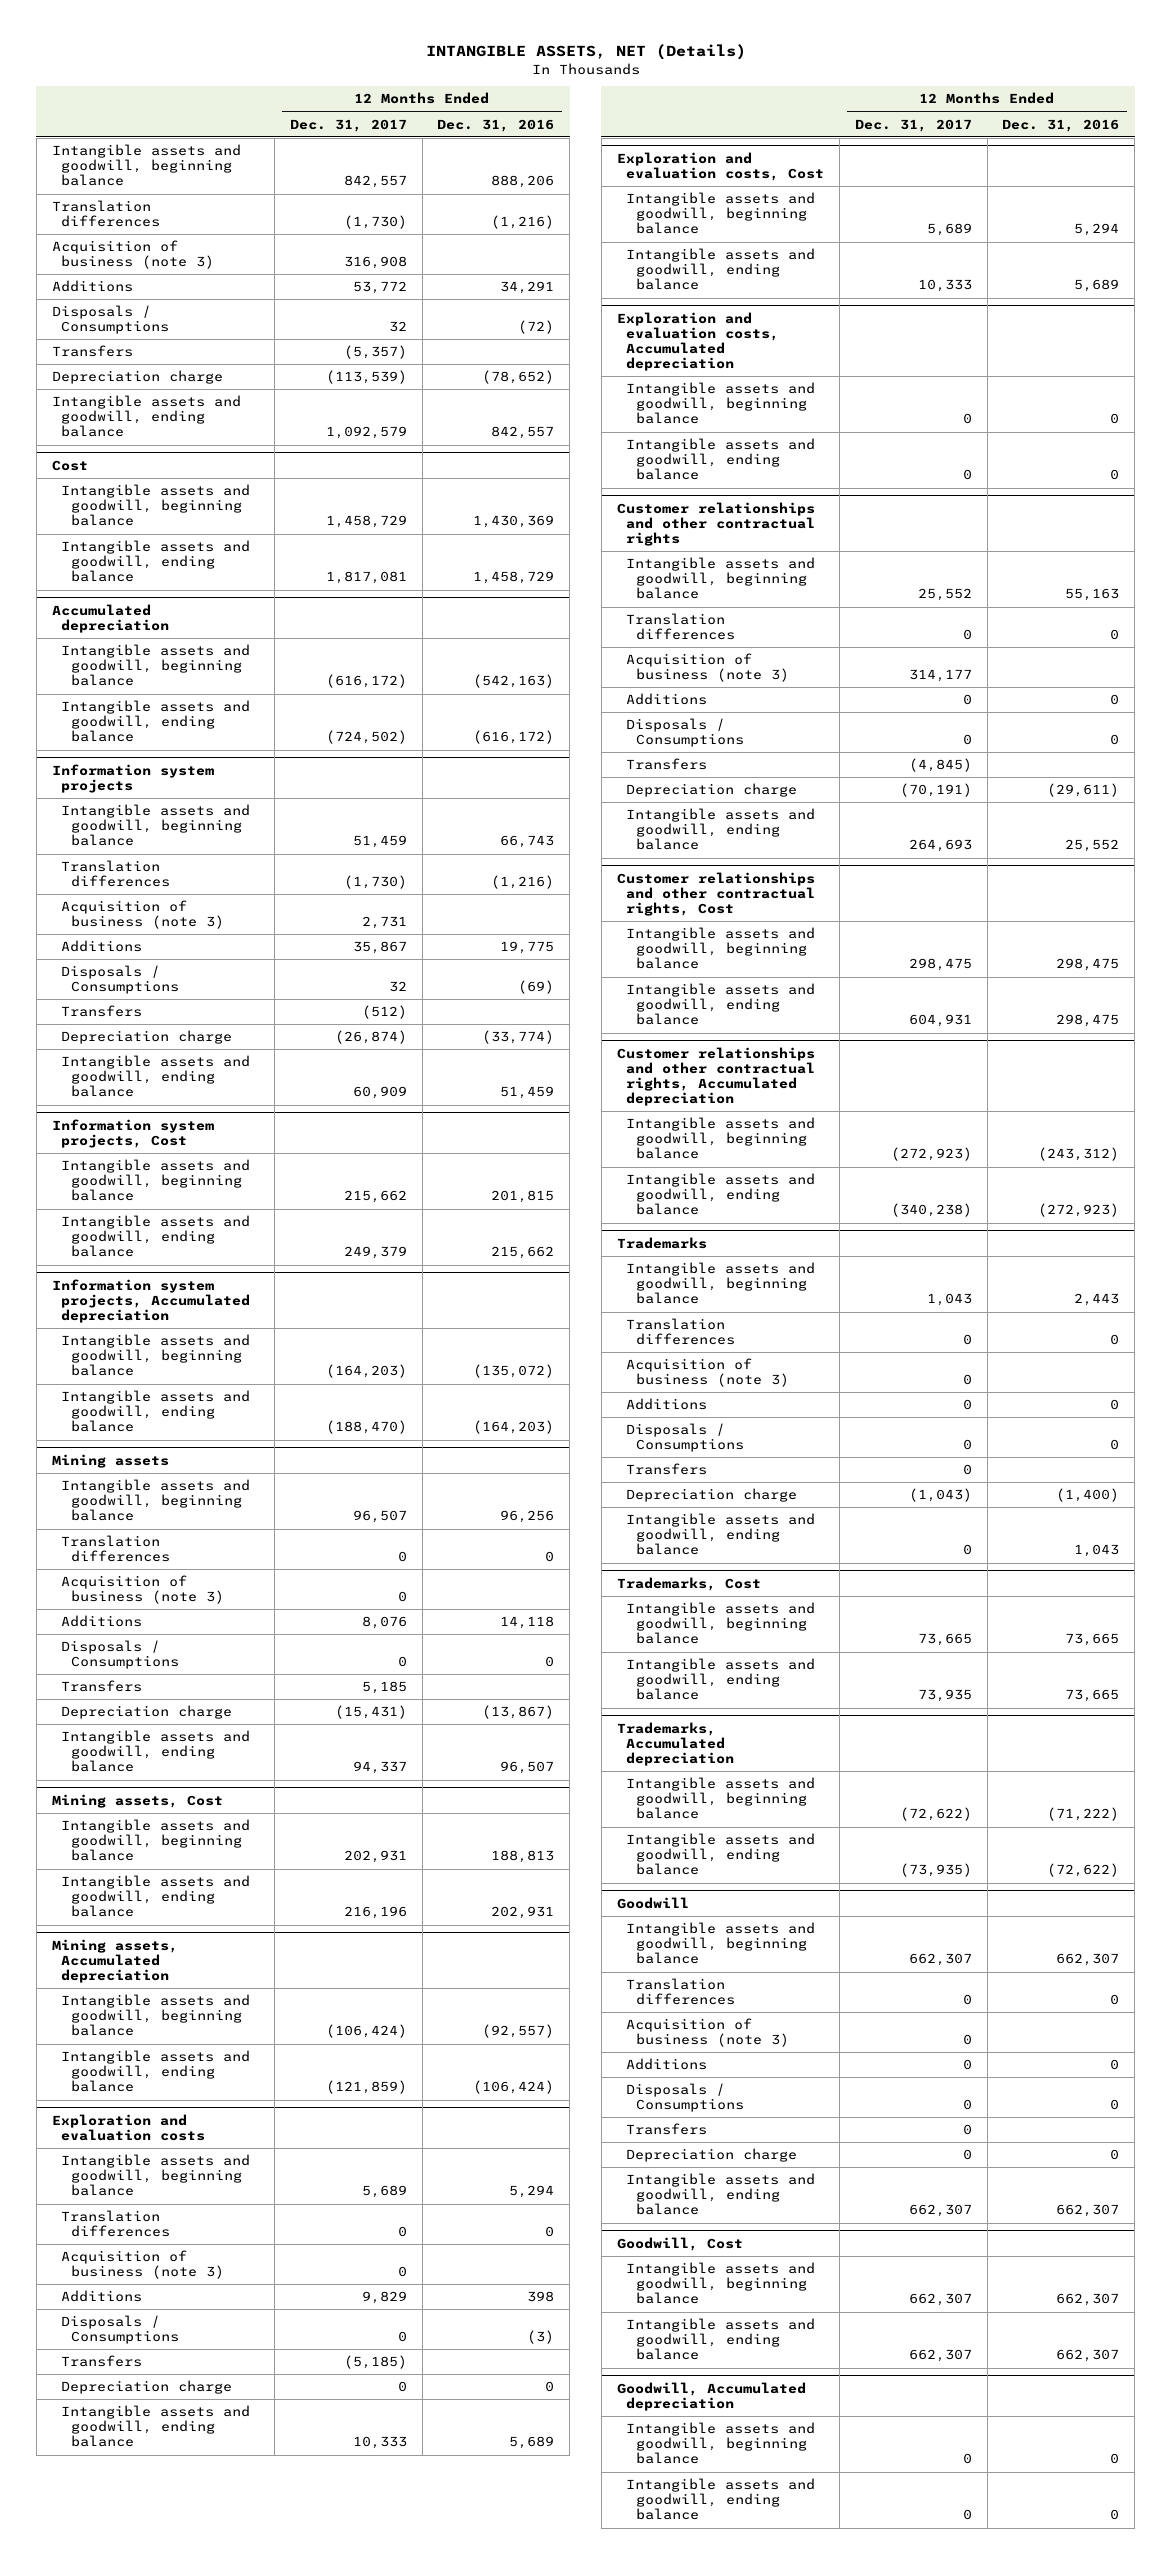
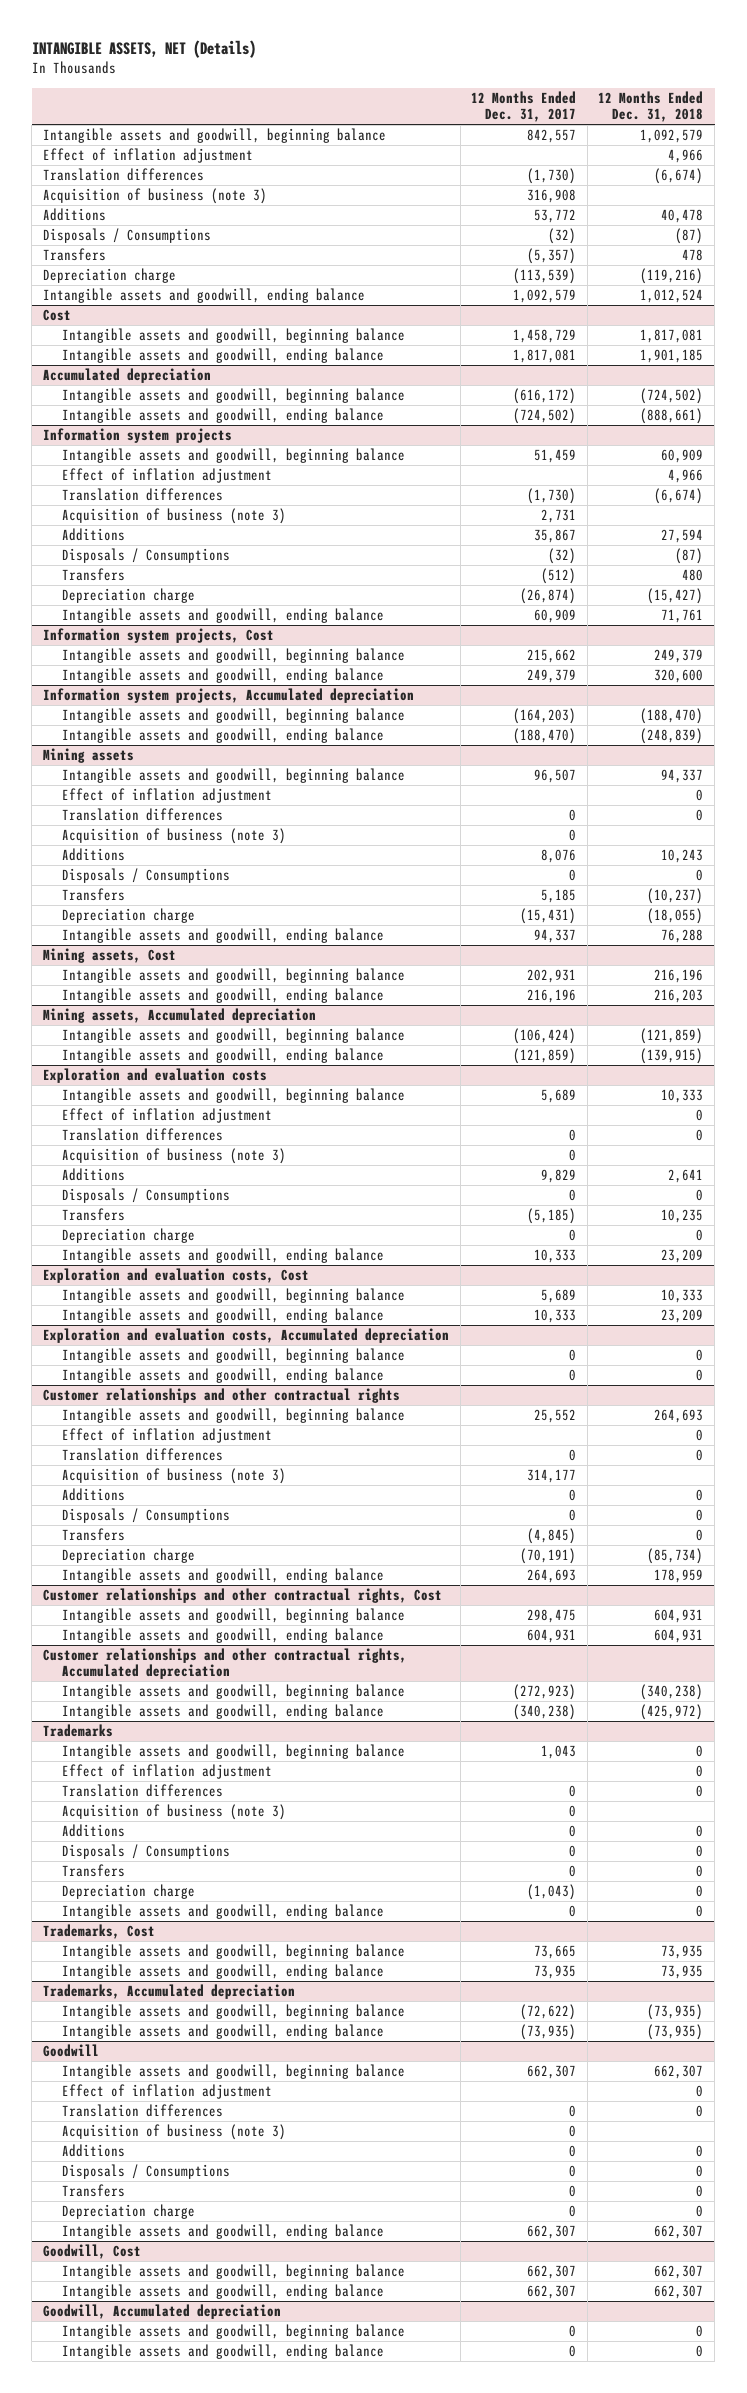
- | 12 Months Ended Dec. 31, 2017 | 12 Months Ended Dec. 31, 2016
+ | 12 Months Ended Dec. 31, 2017 | 12 Months Ended Dec. 31, 2018
+ Effect of inflation adjustment | | 4,966
- Disposals / Consumptions | 32 | (72)
+ Disposals / Consumptions | (32) | (87)
@ Information system projects
+ Effect of inflation adjustment | | 4,966
- Disposals / Consumptions | 32 | (69)
+ Disposals / Consumptions | (32) | (87)
@ Mining assets
+ Effect of inflation adjustment | | 0
@ Exploration and evaluation costs
+ Effect of inflation adjustment | | 0
@ Customer relationships and other contractual rights
+ Effect of inflation adjustment | | 0
@ Trademarks
+ Effect of inflation adjustment | | 0
@ Goodwill
+ Effect of inflation adjustment | | 0

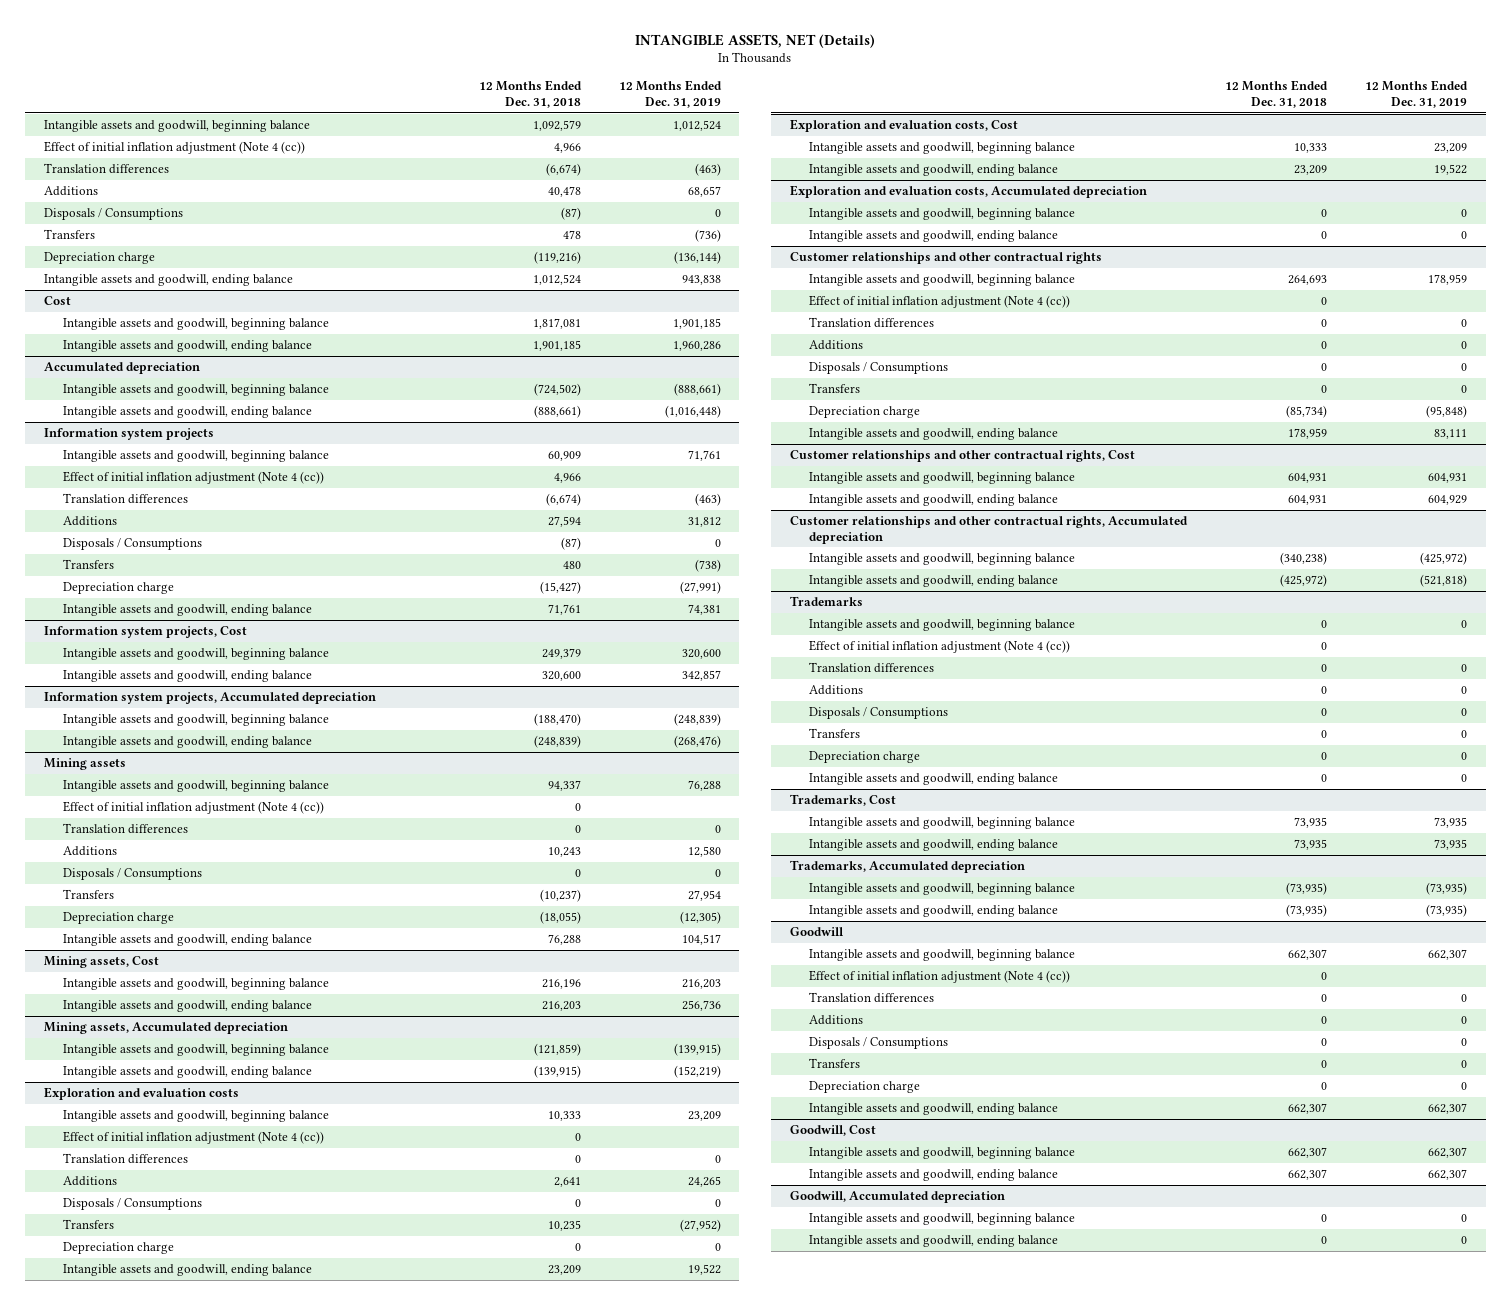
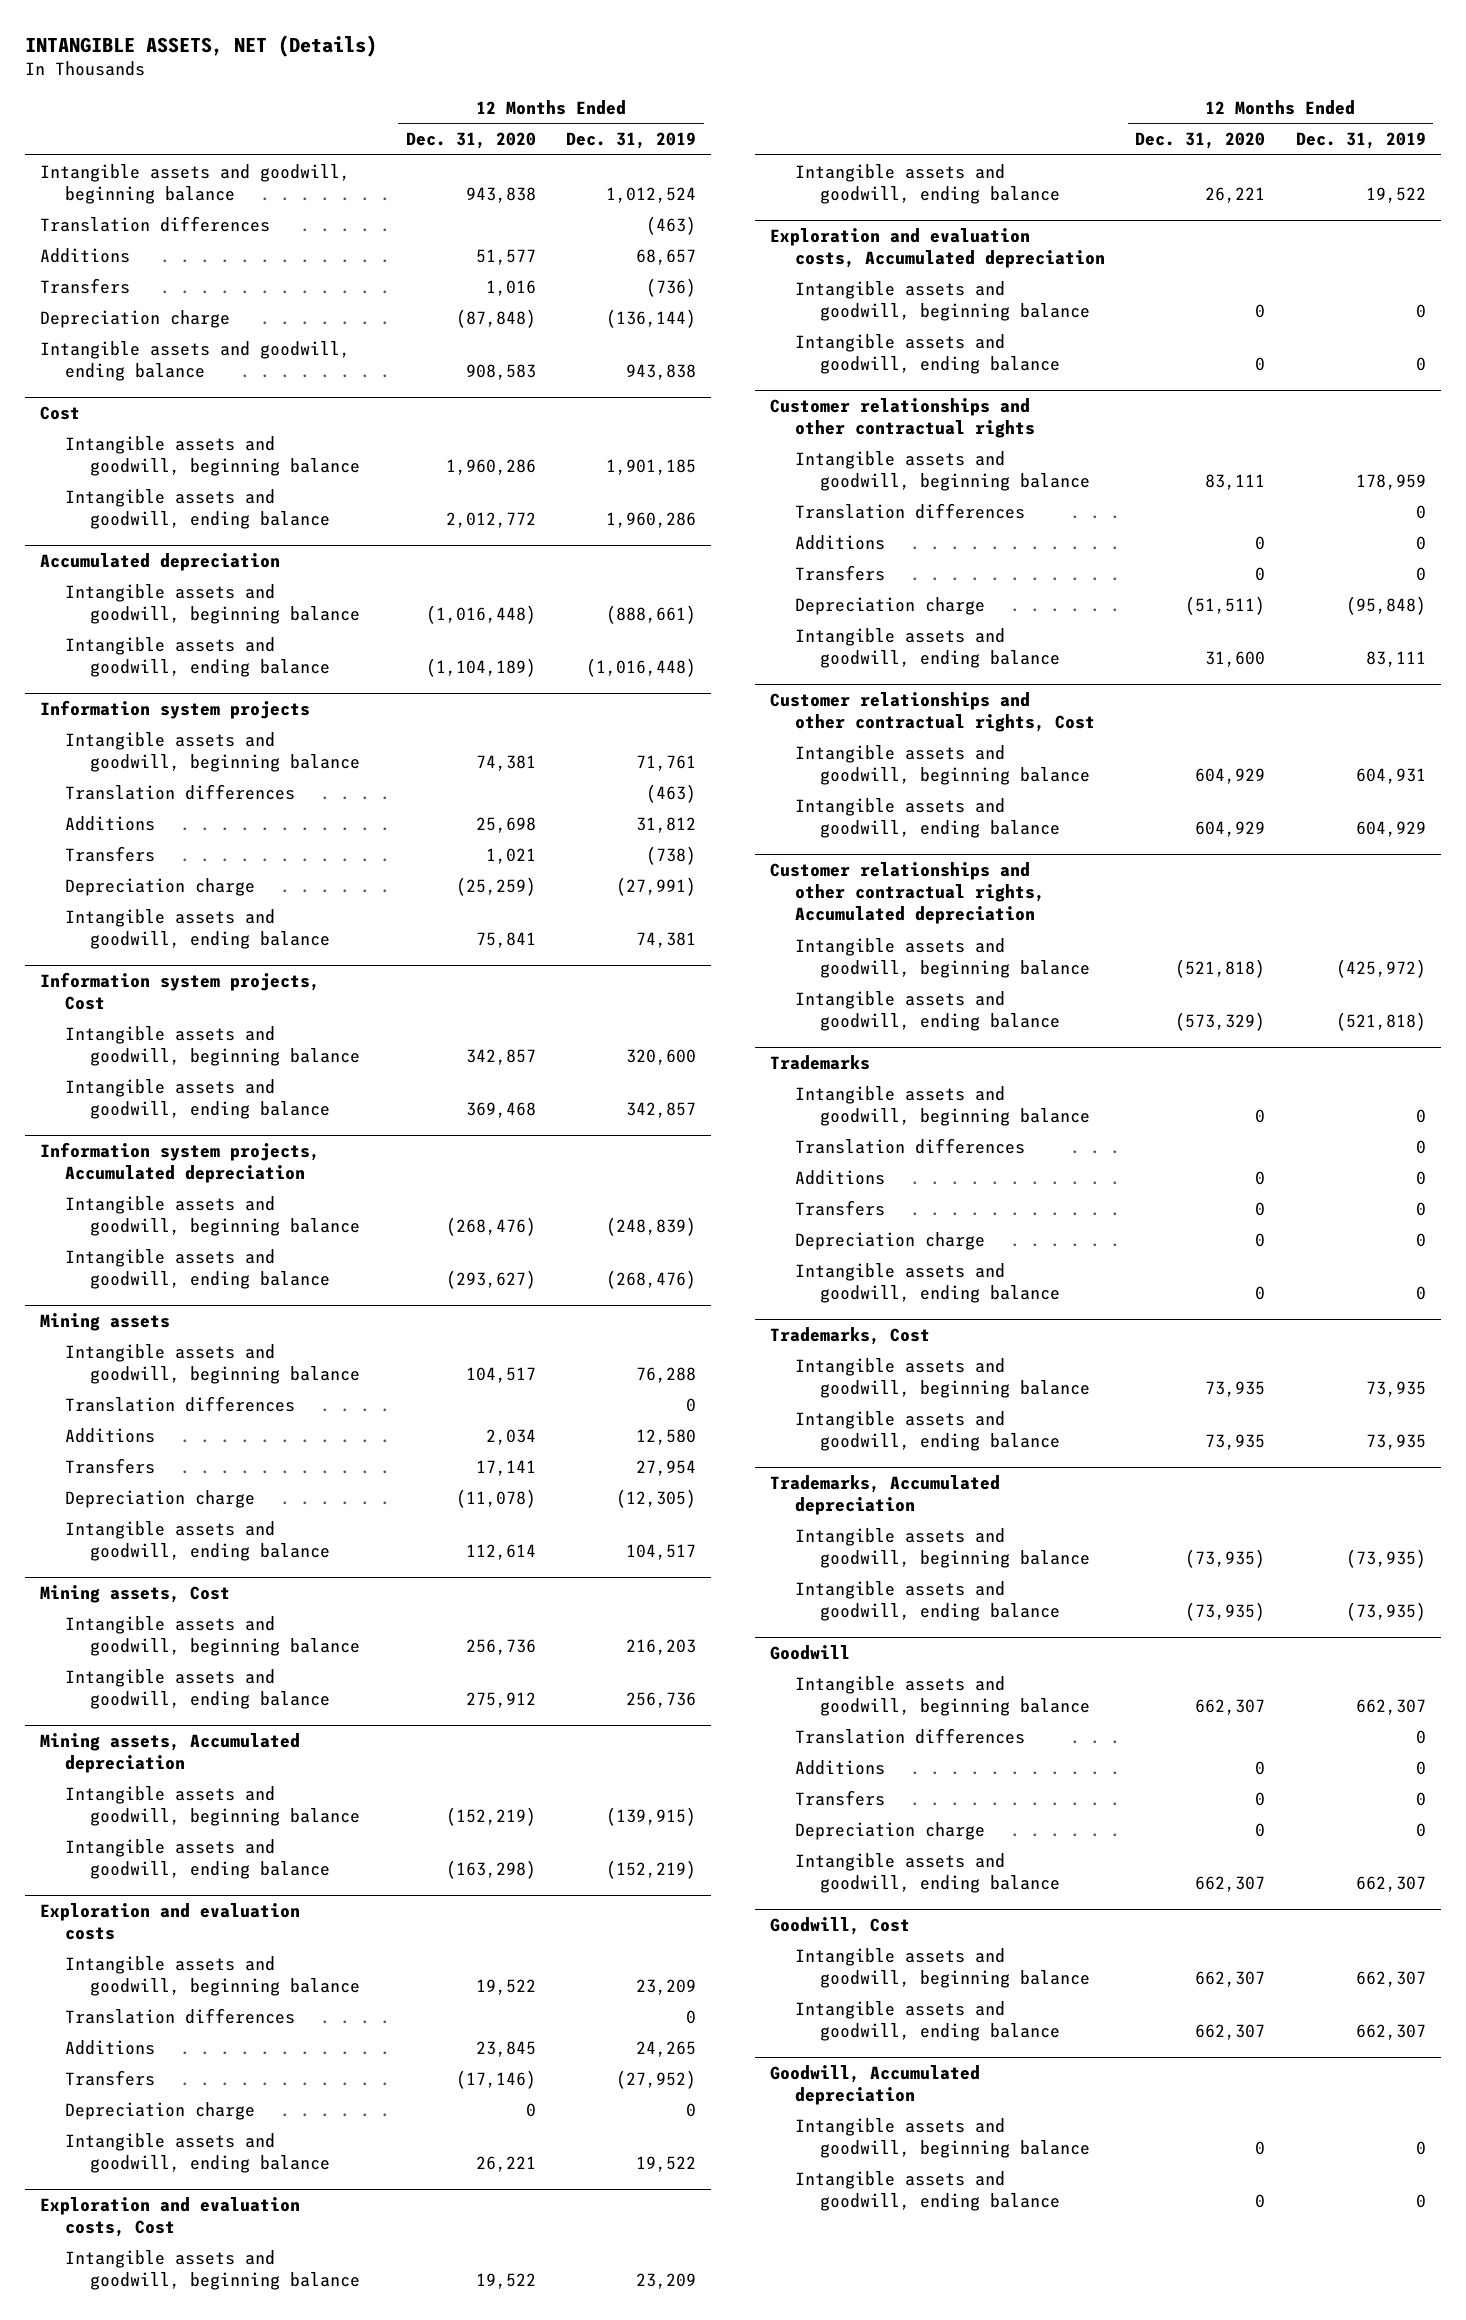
- | 12 Months Ended Dec. 31, 2018 | 12 Months Ended Dec. 31, 2019
+ | 12 Months Ended Dec. 31, 2020 | 12 Months Ended Dec. 31, 2019
- Effect of initial inflation adjustment (Note 4 (cc)) | 4,966 |
- Disposals / Consumptions | (87) | 0
@ Information system projects
- Effect of initial inflation adjustment (Note 4 (cc)) | 4,966 |
- Disposals / Consumptions | (87) | 0
@ Mining assets
- Effect of initial inflation adjustment (Note 4 (cc)) | 0 |
- Disposals / Consumptions | 0 | 0
@ Exploration and evaluation costs
- Effect of initial inflation adjustment (Note 4 (cc)) | 0 |
- Disposals / Consumptions | 0 | 0
@ Customer relationships and other contractual rights
- Effect of initial inflation adjustment (Note 4 (cc)) | 0 |
- Disposals / Consumptions | 0 | 0
@ Trademarks
- Effect of initial inflation adjustment (Note 4 (cc)) | 0 |
- Disposals / Consumptions | 0 | 0
@ Goodwill
- Effect of initial inflation adjustment (Note 4 (cc)) | 0 |
- Disposals / Consumptions | 0 | 0

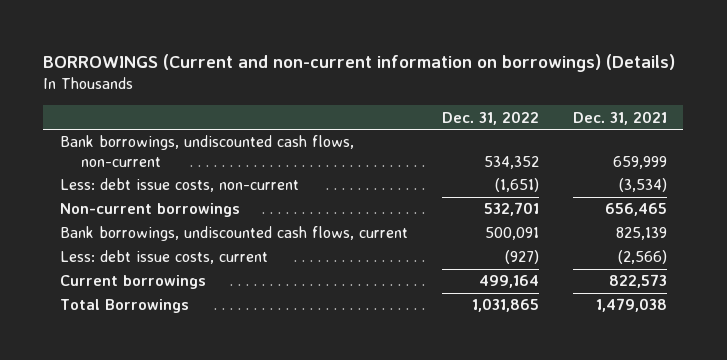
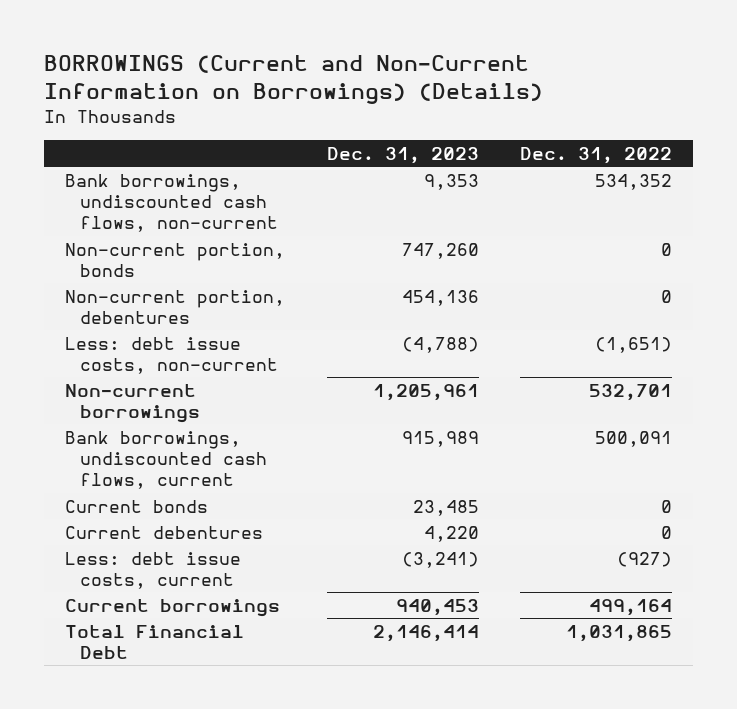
- BORROWINGS (Current and non-current information on borrowings) (Details)
+ BORROWINGS (Current and Non-Current Information on Borrowings) (Details)
- | Dec. 31, 2022 | Dec. 31, 2021
+ | Dec. 31, 2023 | Dec. 31, 2022
+ Non-current portion, bonds | 747,260 | 0
+ Non-current portion, debentures | 454,136 | 0
+ Current bonds | 23,485 | 0
+ Current debentures | 4,220 | 0
- Total Borrowings | 1,031,865 | 1,479,038
+ Total Financial Debt | 2,146,414 | 1,031,865

